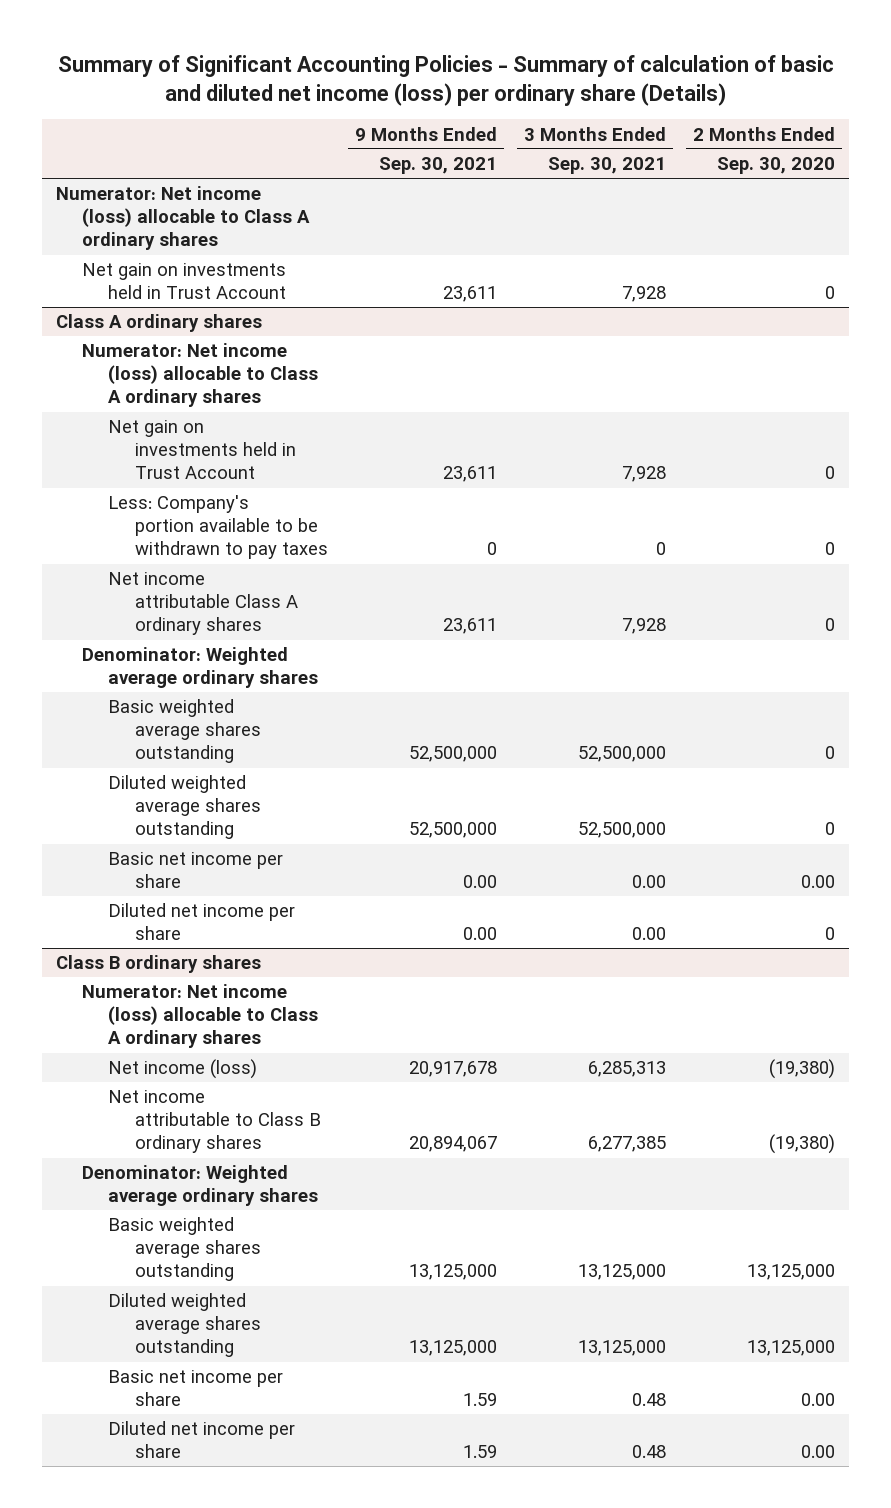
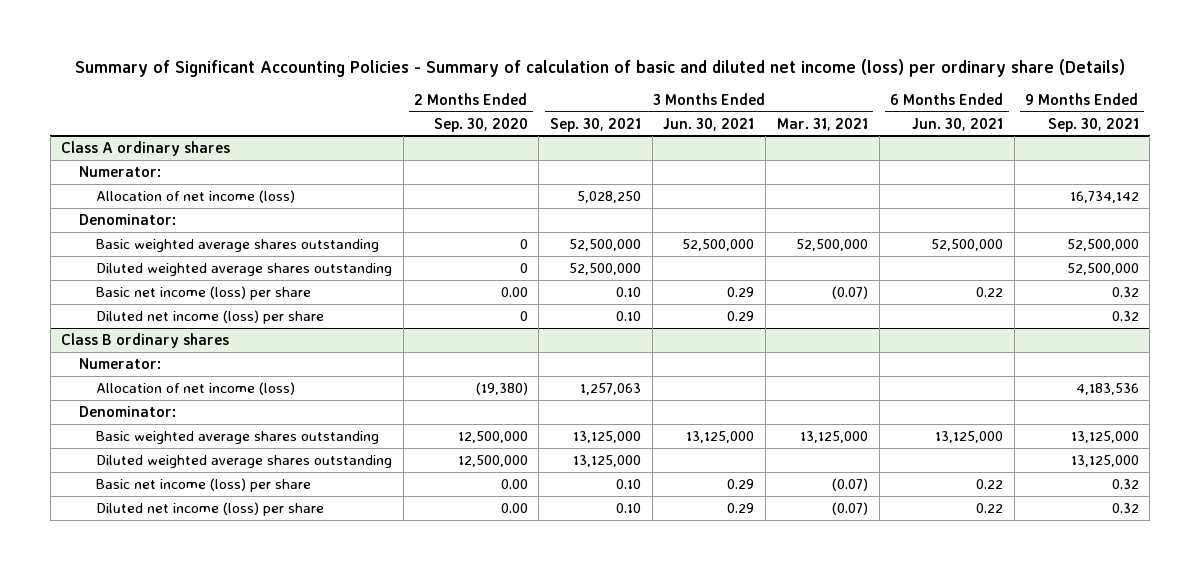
- | 9 Months Ended Sep. 30, 2021 | 3 Months Ended Sep. 30, 2021 | 2 Months Ended Sep. 30, 2020
+ | 2 Months Ended Sep. 30, 2020 | 3 Months Ended Sep. 30, 2021 | 3 Months Ended Jun. 30, 2021 | 3 Months Ended Mar. 31, 2021 | 6 Months Ended Jun. 30, 2021 | 9 Months Ended Sep. 30, 2021
- Numerator: Net income (loss) allocable to Class A ordinary shares
- Net gain on investments held in Trust Account | 23,611 | 7,928 | 0
@ Class A ordinary shares
- Numerator: Net income (loss) allocable to Class A ordinary shares
- Net gain on investments held in Trust Account | 23,611 | 7,928 | 0
- Less: Company's portion available to be withdrawn to pay taxes | 0 | 0 | 0
- Net income attributable Class A ordinary shares | 23,611 | 7,928 | 0
- Denominator: Weighted average ordinary shares
+ Numerator:
+ Allocation of net income (loss) | | 5,028,250 | | | | 16,734,142
+ Denominator:
- Basic net income per share | 0.00 | 0.00 | 0.00
- Diluted net income per share | 0.00 | 0.00 | 0
+ Basic net income (loss) per share | 0.00 | 0.10 | 0.29 | (0.07) | 0.22 | 0.32
+ Diluted net income (loss) per share | 0 | 0.10 | 0.29 | | | 0.32
@ Class B ordinary shares
- Numerator: Net income (loss) allocable to Class A ordinary shares
- Net income (loss) | 20,917,678 | 6,285,313 | (19,380)
- Net income attributable to Class B ordinary shares | 20,894,067 | 6,277,385 | (19,380)
- Denominator: Weighted average ordinary shares
- Basic weighted average shares outstanding | 13,125,000 | 13,125,000 | 13,125,000
- Diluted weighted average shares outstanding | 13,125,000 | 13,125,000 | 13,125,000
- Basic net income per share | 1.59 | 0.48 | 0.00
- Diluted net income per share | 1.59 | 0.48 | 0.00
+ Numerator:
+ Allocation of net income (loss) | (19,380) | 1,257,063 | | | | 4,183,536
+ Denominator:
+ Basic weighted average shares outstanding | 12,500,000 | 13,125,000 | 13,125,000 | 13,125,000 | 13,125,000 | 13,125,000
+ Diluted weighted average shares outstanding | 12,500,000 | 13,125,000 | | | | 13,125,000
+ Basic net income (loss) per share | 0.00 | 0.10 | 0.29 | (0.07) | 0.22 | 0.32
+ Diluted net income (loss) per share | 0.00 | 0.10 | 0.29 | (0.07) | 0.22 | 0.32

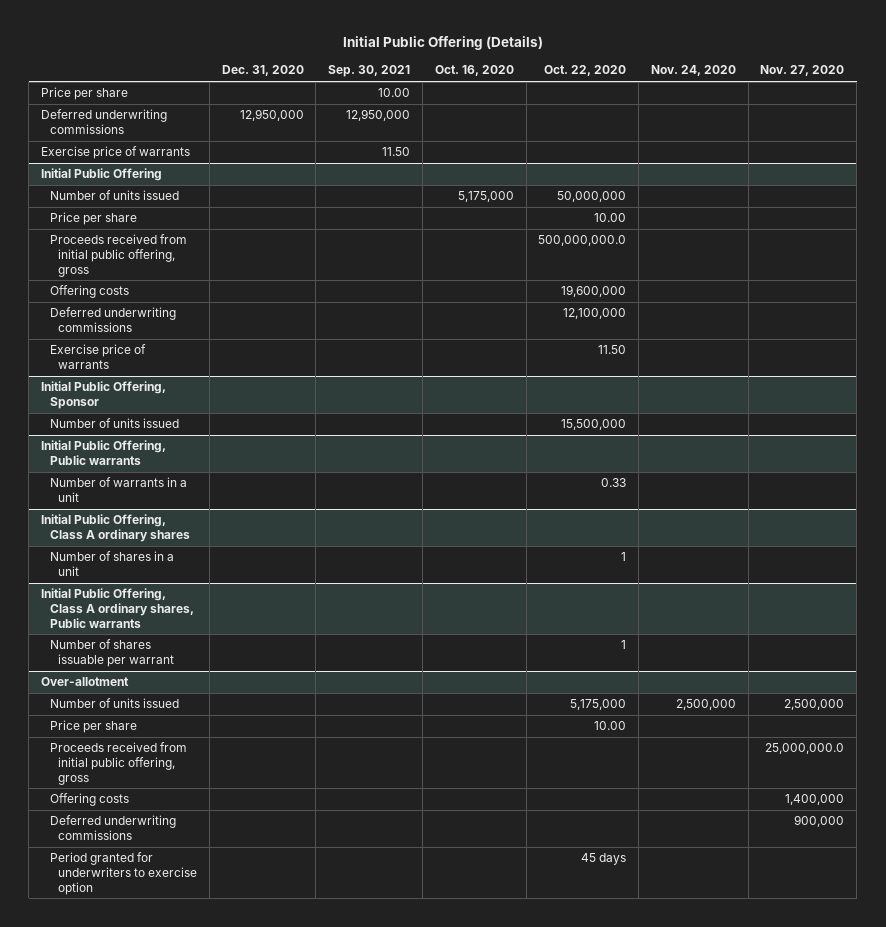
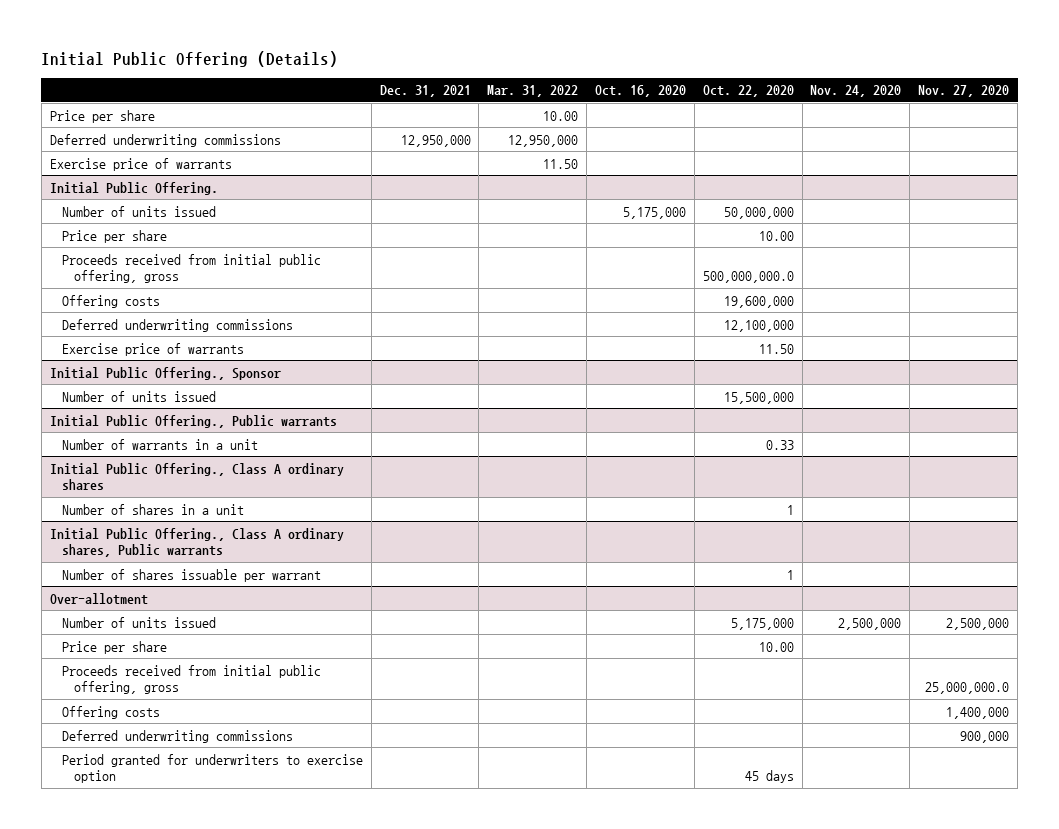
- | Dec. 31, 2020 | Sep. 30, 2021 | Oct. 16, 2020 | Oct. 22, 2020 | Nov. 24, 2020 | Nov. 27, 2020
+ | Dec. 31, 2021 | Mar. 31, 2022 | Oct. 16, 2020 | Oct. 22, 2020 | Nov. 24, 2020 | Nov. 27, 2020
- Initial Public Offering
+ Initial Public Offering.
- Initial Public Offering, Sponsor
+ Initial Public Offering., Sponsor
- Initial Public Offering, Public warrants
+ Initial Public Offering., Public warrants
- Initial Public Offering, Class A ordinary shares
+ Initial Public Offering., Class A ordinary shares
- Initial Public Offering, Class A ordinary shares, Public warrants
+ Initial Public Offering., Class A ordinary shares, Public warrants

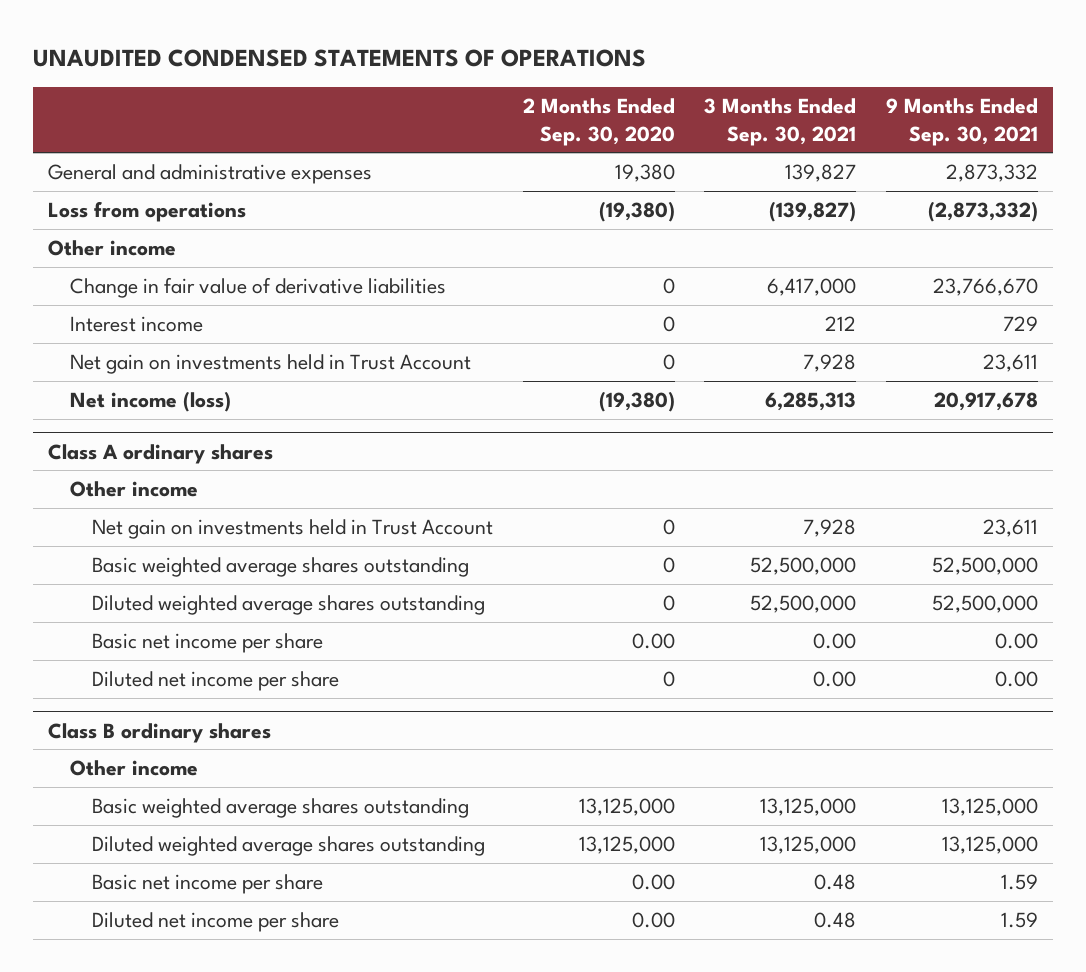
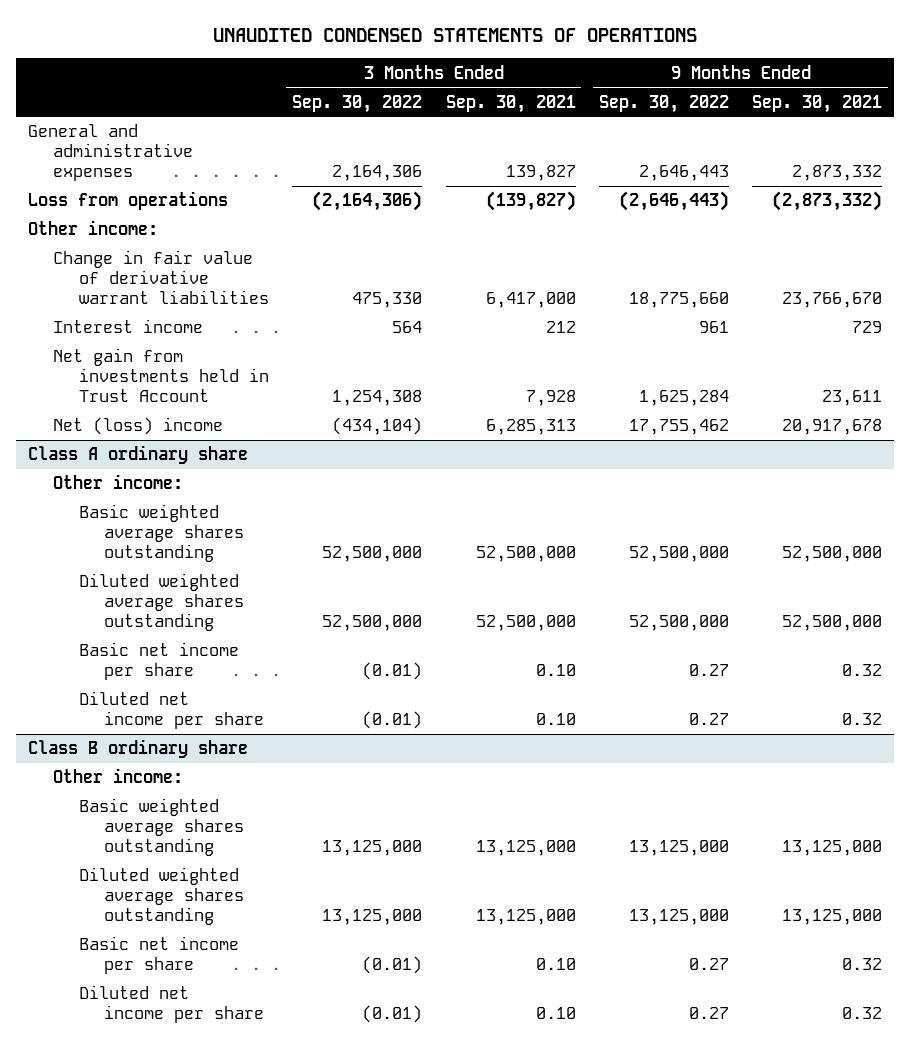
- | 2 Months Ended Sep. 30, 2020 | 3 Months Ended Sep. 30, 2021 | 9 Months Ended Sep. 30, 2021
+ | 3 Months Ended Sep. 30, 2022 | 3 Months Ended Sep. 30, 2021 | 9 Months Ended Sep. 30, 2022 | 9 Months Ended Sep. 30, 2021
- Other income
- Change in fair value of derivative liabilities | 0 | 6,417,000 | 23,766,670
+ Other income:
+ Change in fair value of derivative warrant liabilities | 475,330 | 6,417,000 | 18,775,660 | 23,766,670
- Net gain on investments held in Trust Account | 0 | 7,928 | 23,611
- Net income (loss) | (19,380) | 6,285,313 | 20,917,678
- Class A ordinary shares
- Other income
- Net gain on investments held in Trust Account | 0 | 7,928 | 23,611
+ Net gain from investments held in Trust Account | 1,254,308 | 7,928 | 1,625,284 | 23,611
+ Net (loss) income | (434,104) | 6,285,313 | 17,755,462 | 20,917,678
+ Class A ordinary share
+ Other income:
- Basic net income per share | 0.00 | 0.00 | 0.00
- Diluted net income per share | 0 | 0.00 | 0.00
- Class B ordinary shares
- Other income
+ Basic net income per share | (0.01) | 0.10 | 0.27 | 0.32
+ Diluted net income per share | (0.01) | 0.10 | 0.27 | 0.32
+ Class B ordinary share
+ Other income:
- Basic net income per share | 0.00 | 0.48 | 1.59
- Diluted net income per share | 0.00 | 0.48 | 1.59
+ Basic net income per share | (0.01) | 0.10 | 0.27 | 0.32
+ Diluted net income per share | (0.01) | 0.10 | 0.27 | 0.32

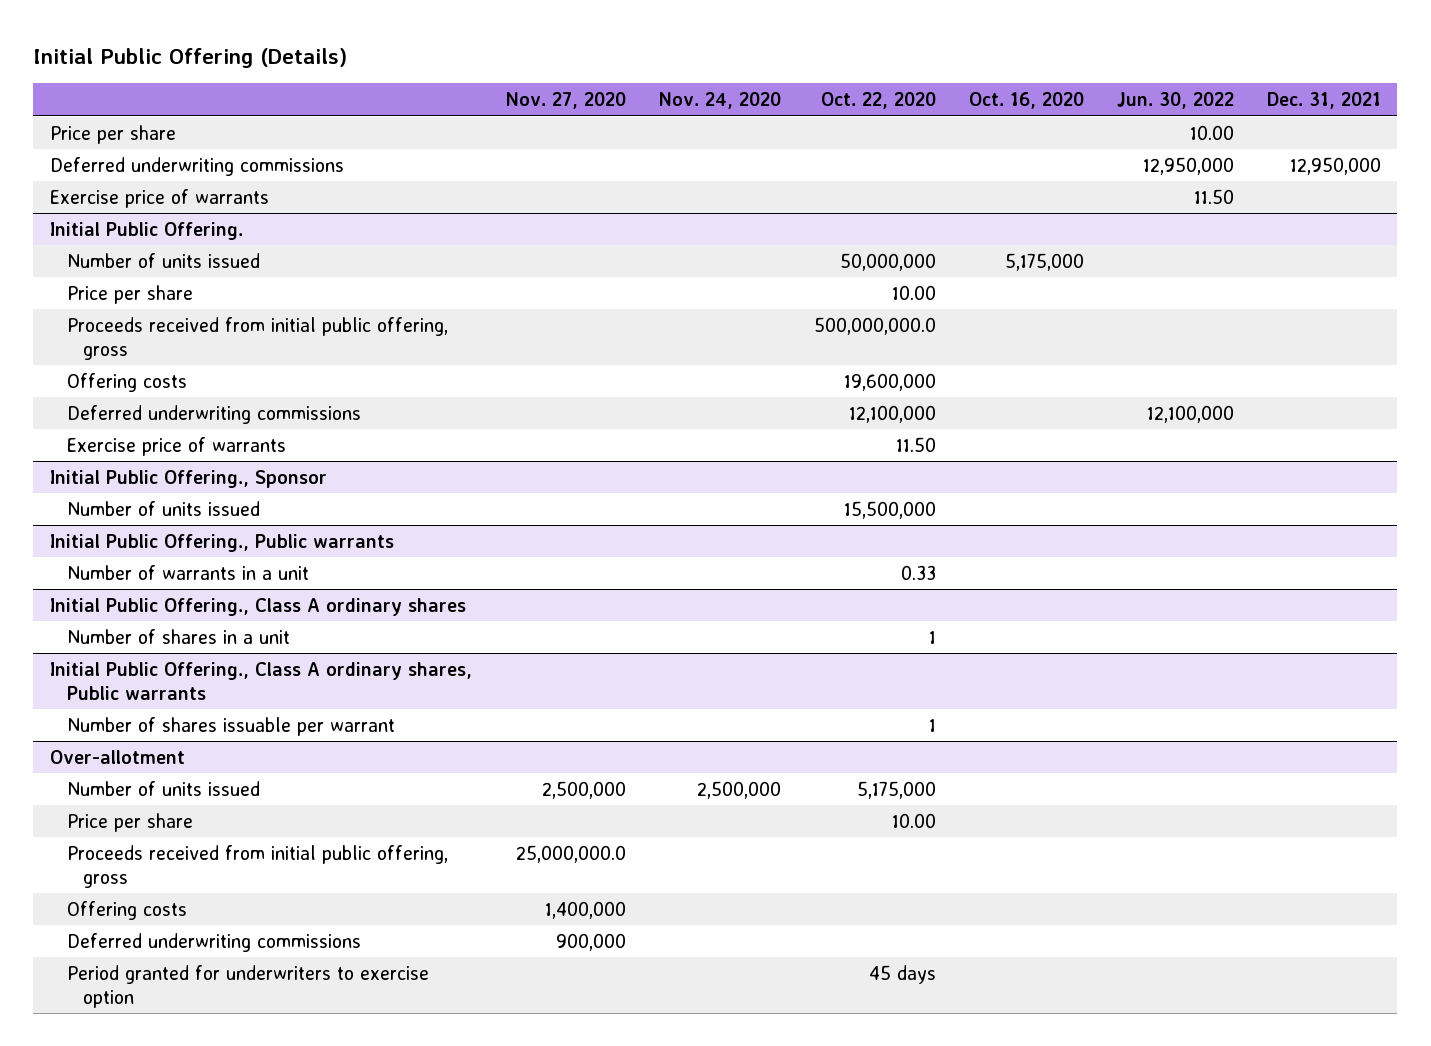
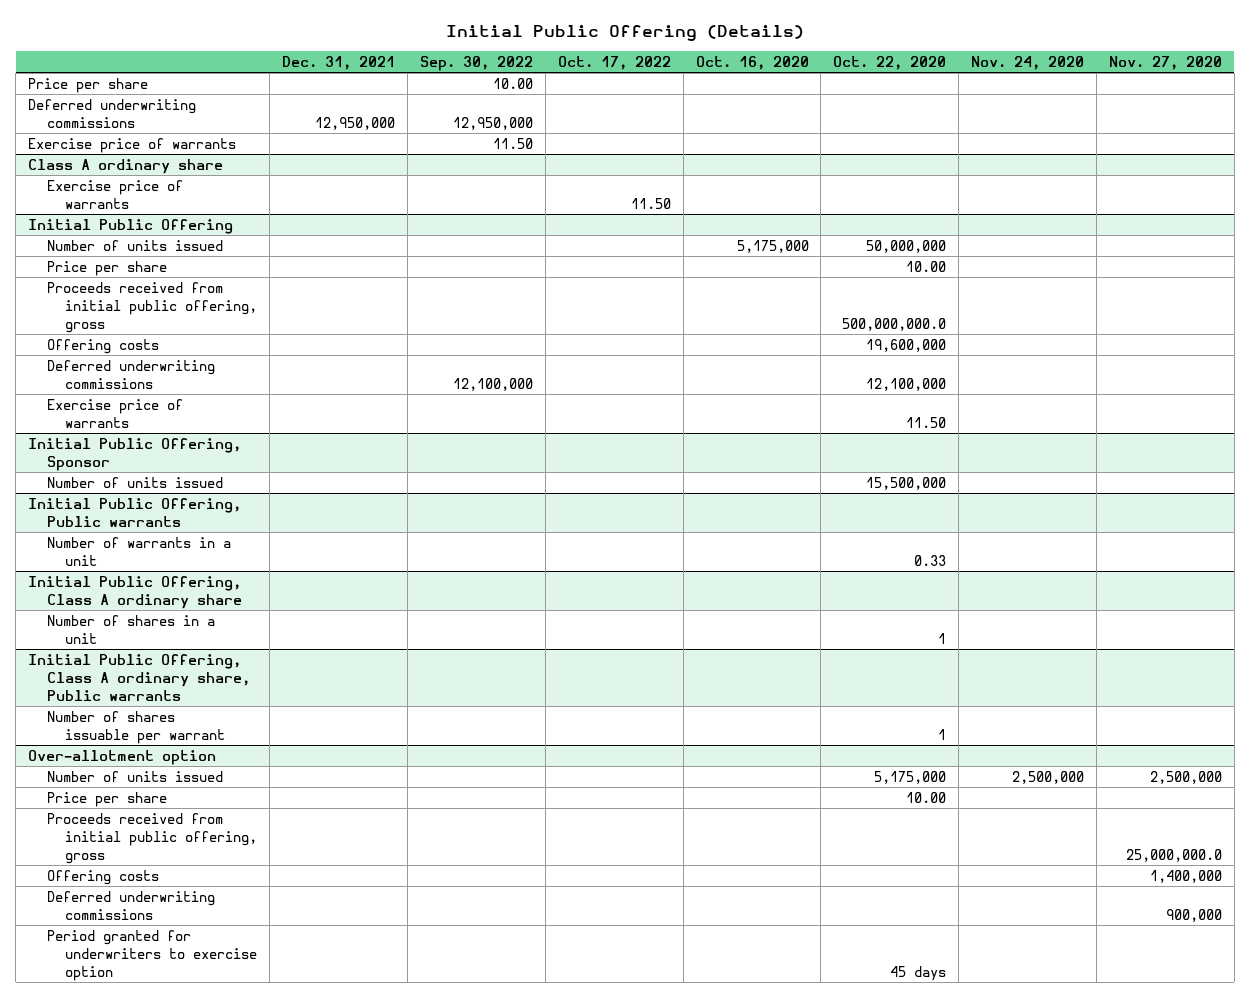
- | Nov. 27, 2020 | Nov. 24, 2020 | Oct. 22, 2020 | Oct. 16, 2020 | Jun. 30, 2022 | Dec. 31, 2021
+ | Dec. 31, 2021 | Sep. 30, 2022 | Oct. 17, 2022 | Oct. 16, 2020 | Oct. 22, 2020 | Nov. 24, 2020 | Nov. 27, 2020
- Initial Public Offering.
+ Class A ordinary share
+ Exercise price of warrants | | | 11.50 | | | |
+ Initial Public Offering
- Initial Public Offering., Sponsor
+ Initial Public Offering, Sponsor
- Initial Public Offering., Public warrants
+ Initial Public Offering, Public warrants
- Initial Public Offering., Class A ordinary shares
+ Initial Public Offering, Class A ordinary share
- Initial Public Offering., Class A ordinary shares, Public warrants
+ Initial Public Offering, Class A ordinary share, Public warrants
- Over-allotment
+ Over-allotment option

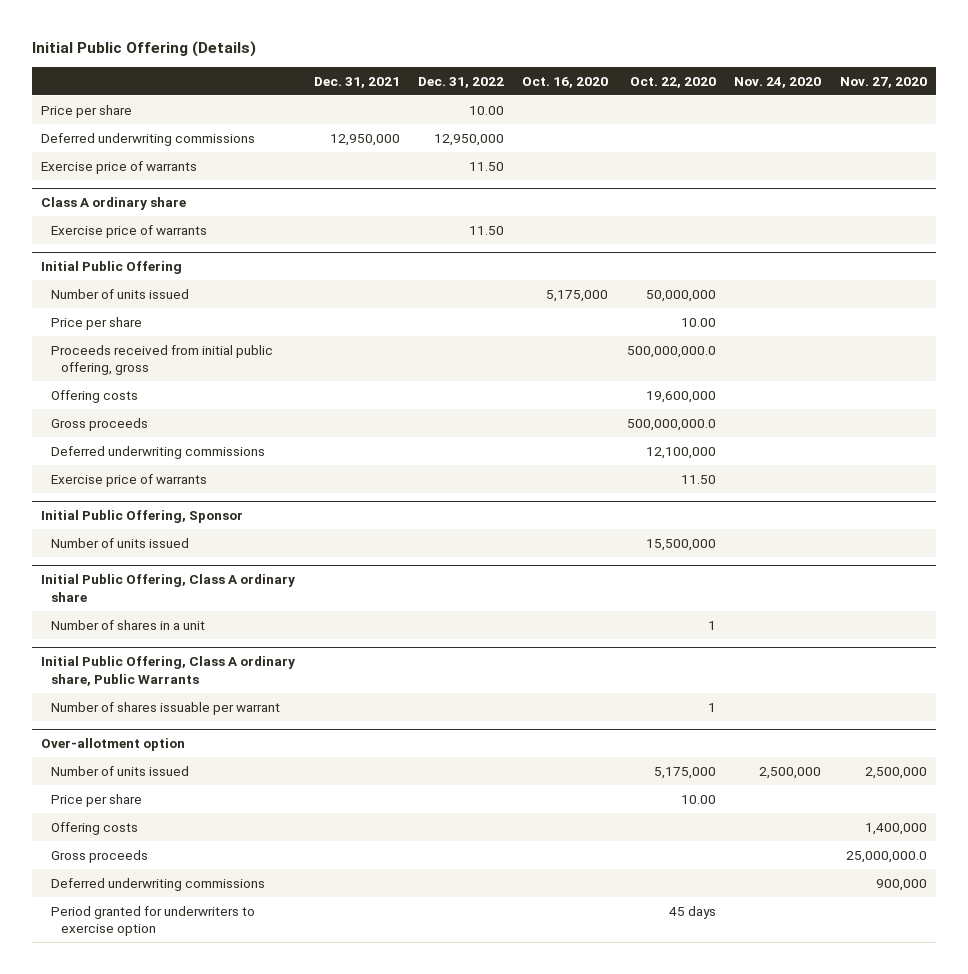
- | Dec. 31, 2021 | Sep. 30, 2022 | Oct. 17, 2022 | Oct. 16, 2020 | Oct. 22, 2020 | Nov. 24, 2020 | Nov. 27, 2020
+ | Dec. 31, 2021 | Dec. 31, 2022 | Oct. 16, 2020 | Oct. 22, 2020 | Nov. 24, 2020 | Nov. 27, 2020
@ Initial Public Offering
+ Gross proceeds | | | | 500,000,000.0 | |
- Initial Public Offering, Public warrants
- Number of warrants in a unit | | | | | 0.33 | |
- Initial Public Offering, Class A ordinary share, Public warrants
+ Initial Public Offering, Class A ordinary share, Public Warrants
@ Over-allotment option
- Proceeds received from initial public offering, gross | | | | | | | 25,000,000.0
+ Gross proceeds | | | | | | 25,000,000.0

